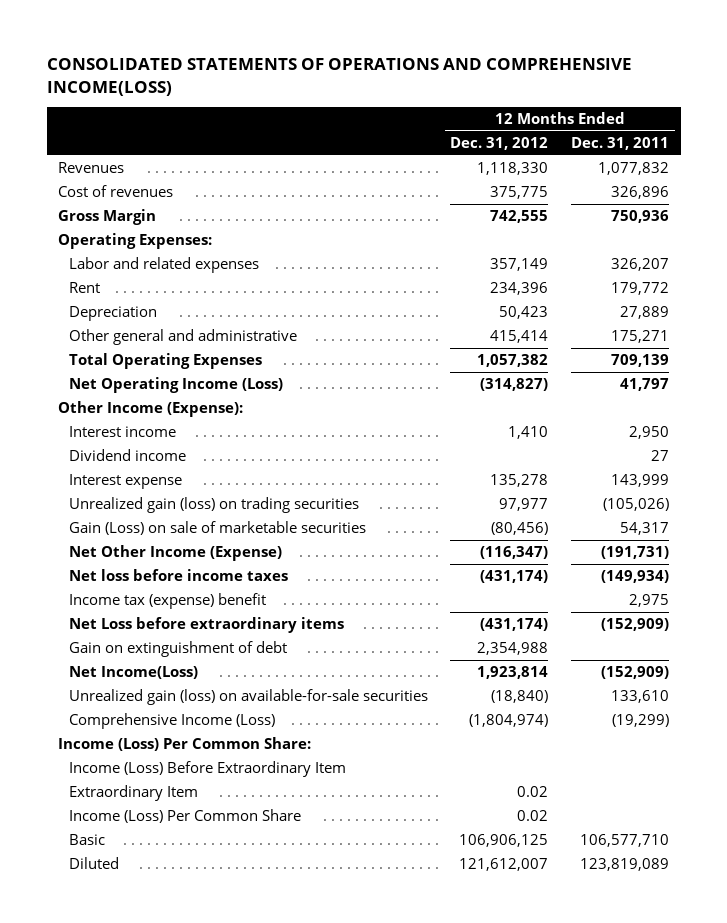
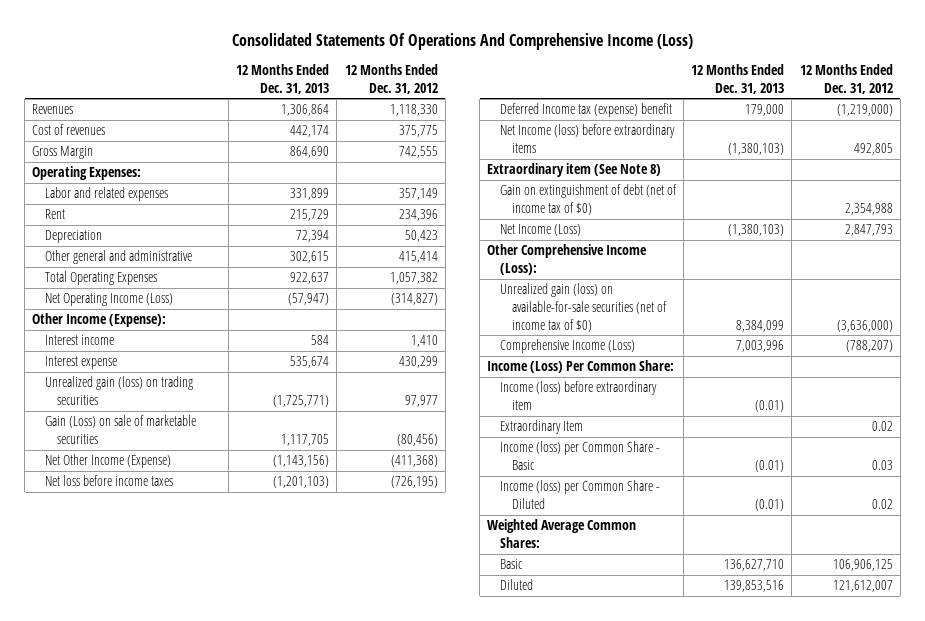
- CONSOLIDATED STATEMENTS OF OPERATIONS AND COMPREHENSIVE INCOME(LOSS)
+ Consolidated Statements Of Operations And Comprehensive Income (Loss)
- | 12 Months Ended Dec. 31, 2012 | 12 Months Ended Dec. 31, 2011
+ | 12 Months Ended Dec. 31, 2013 | 12 Months Ended Dec. 31, 2012
- Dividend income | | 27
- Interest expense | 135,278 | 143,999
+ Interest expense | 535,674 | 430,299
- Net Other Income (Expense) | (116,347) | (191,731)
- Net loss before income taxes | (431,174) | (149,934)
- Income tax (expense) benefit | | 2,975
- Net Loss before extraordinary items | (431,174) | (152,909)
- Gain on extinguishment of debt | 2,354,988 |
- Net Income(Loss) | 1,923,814 | (152,909)
- Unrealized gain (loss) on available-for-sale securities | (18,840) | 133,610
- Comprehensive Income (Loss) | (1,804,974) | (19,299)
+ Net Other Income (Expense) | (1,143,156) | (411,368)
+ Net loss before income taxes | (1,201,103) | (726,195)
+ Deferred Income tax (expense) benefit | 179,000 | (1,219,000)
+ Net Income (loss) before extraordinary items | (1,380,103) | 492,805
+ Extraordinary item (See Note 8)
+ Gain on extinguishment of debt (net of income tax of $0) | | 2,354,988
+ Net Income (Loss) | (1,380,103) | 2,847,793
+ Other Comprehensive Income (Loss):
+ Unrealized gain (loss) on available-for-sale securities (net of income tax of $0) | 8,384,099 | (3,636,000)
+ Comprehensive Income (Loss) | 7,003,996 | (788,207)
- Income (Loss) Before Extraordinary Item
+ Income (loss) before extraordinary item | (0.01) |
- Income (Loss) Per Common Share | 0.02 |
+ Income (loss) per Common Share - Basic | (0.01) | 0.03
+ Income (loss) per Common Share - Diluted | (0.01) | 0.02
+ Weighted Average Common Shares:

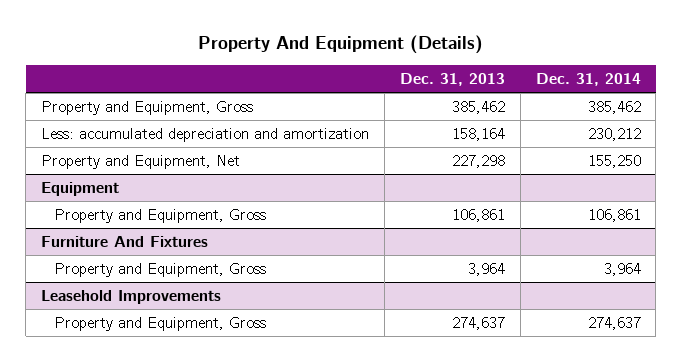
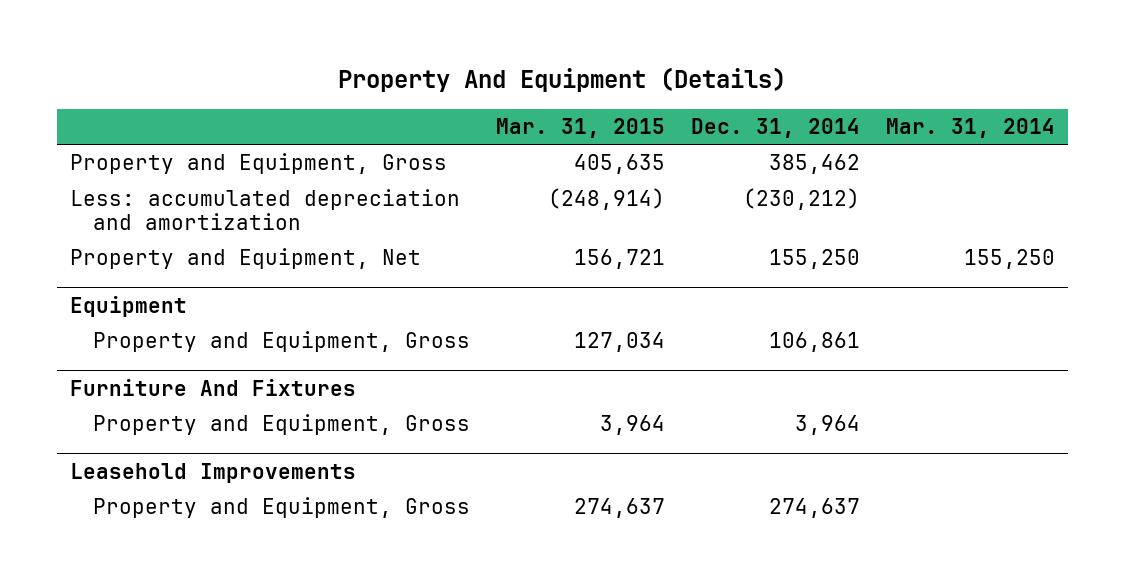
- | Dec. 31, 2013 | Dec. 31, 2014
+ | Mar. 31, 2015 | Dec. 31, 2014 | Mar. 31, 2014
- Less: accumulated depreciation and amortization | 158,164 | 230,212
+ Less: accumulated depreciation and amortization | (248,914) | (230,212) |

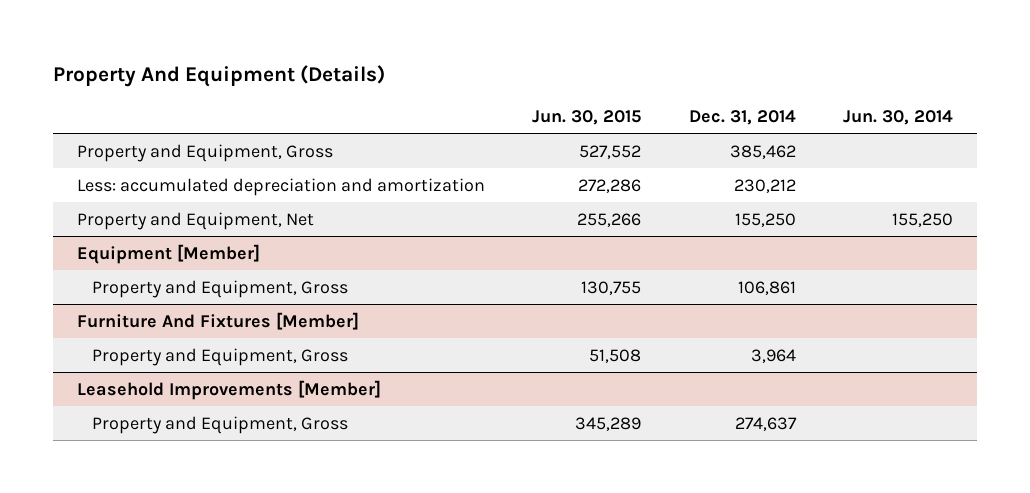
- | Mar. 31, 2015 | Dec. 31, 2014 | Mar. 31, 2014
+ | Jun. 30, 2015 | Dec. 31, 2014 | Jun. 30, 2014
- Less: accumulated depreciation and amortization | (248,914) | (230,212) |
+ Less: accumulated depreciation and amortization | 272,286 | 230,212 |
- Equipment
+ Equipment [Member]
- Furniture And Fixtures
+ Furniture And Fixtures [Member]
- Leasehold Improvements
+ Leasehold Improvements [Member]

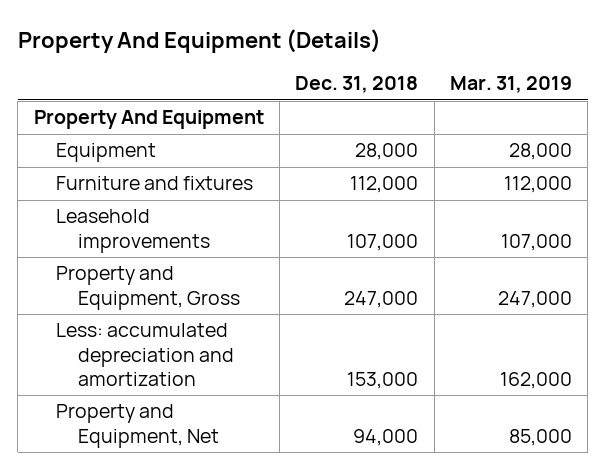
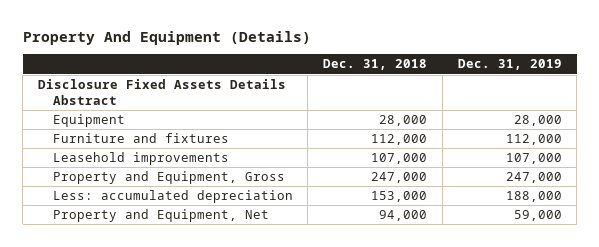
- | Dec. 31, 2018 | Mar. 31, 2019
+ | Dec. 31, 2018 | Dec. 31, 2019
- Property And Equipment
+ Disclosure Fixed Assets Details Abstract
- Less: accumulated depreciation and amortization | 153,000 | 162,000
+ Less: accumulated depreciation | 153,000 | 188,000

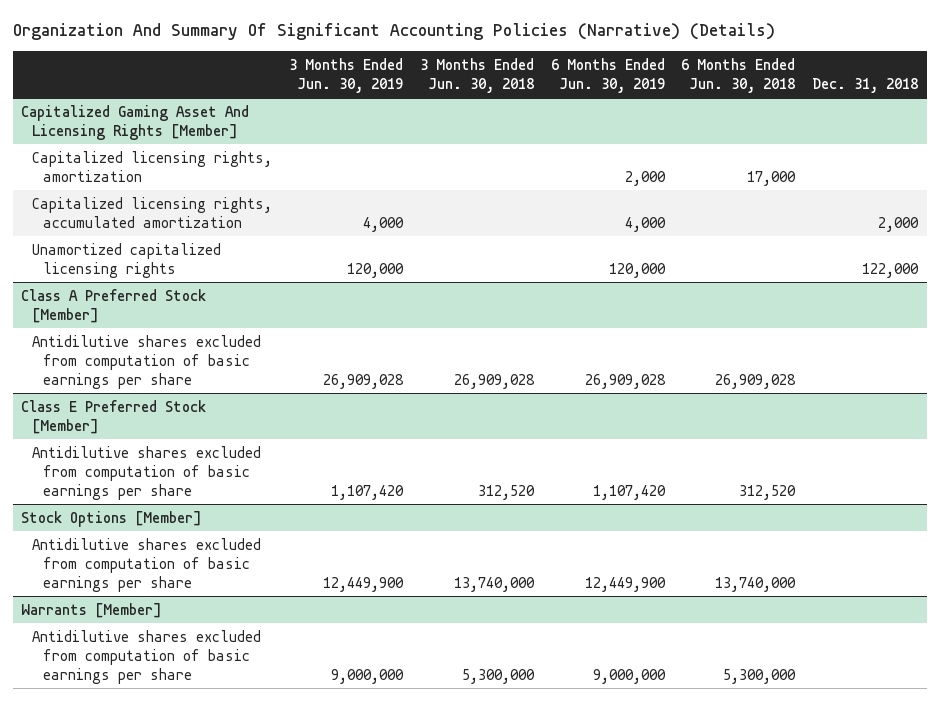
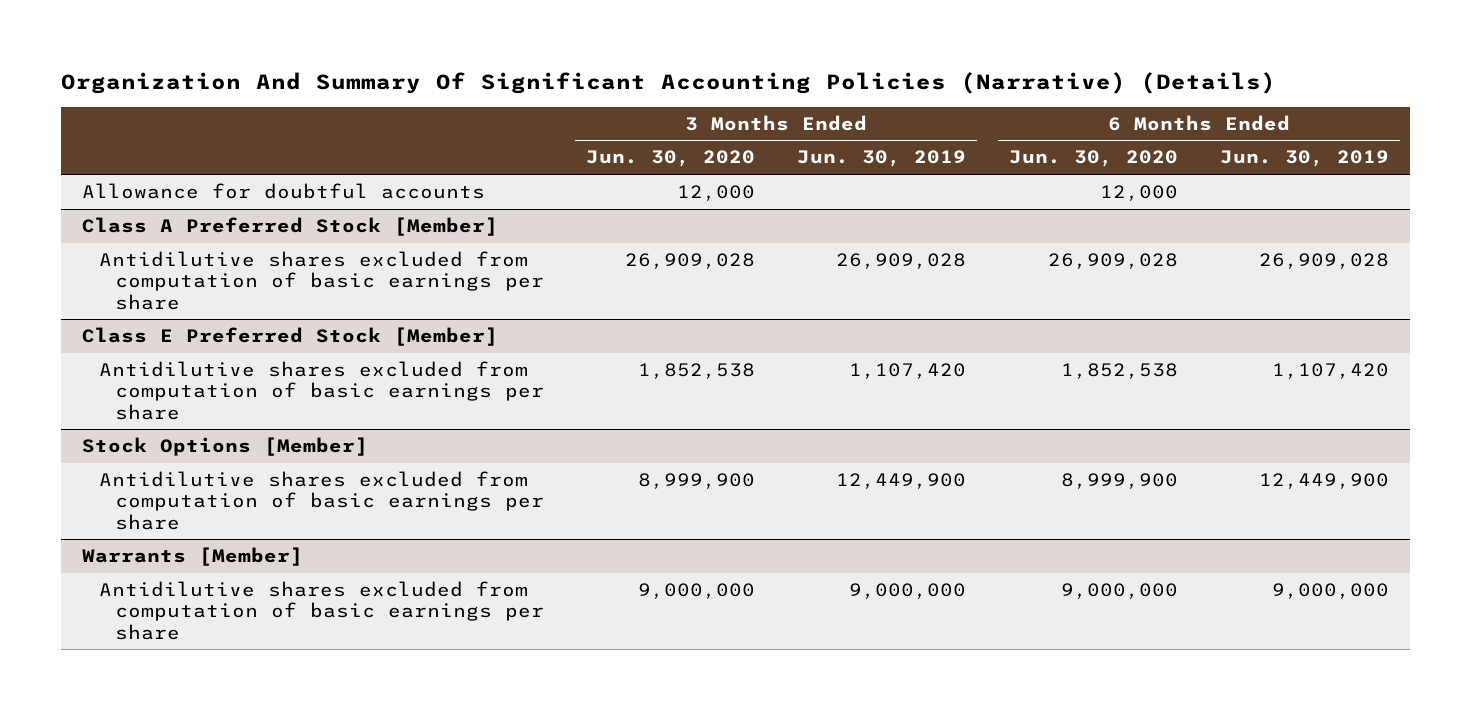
- | 3 Months Ended Jun. 30, 2019 | 3 Months Ended Jun. 30, 2018 | 6 Months Ended Jun. 30, 2019 | 6 Months Ended Jun. 30, 2018 | Dec. 31, 2018
+ | 3 Months Ended Jun. 30, 2020 | 3 Months Ended Jun. 30, 2019 | 6 Months Ended Jun. 30, 2020 | 6 Months Ended Jun. 30, 2019
- Capitalized Gaming Asset And Licensing Rights [Member]
- Capitalized licensing rights, amortization | | | 2,000 | 17,000 |
- Capitalized licensing rights, accumulated amortization | 4,000 | | 4,000 | | 2,000
- Unamortized capitalized licensing rights | 120,000 | | 120,000 | | 122,000
+ Allowance for doubtful accounts | 12,000 | | 12,000 |

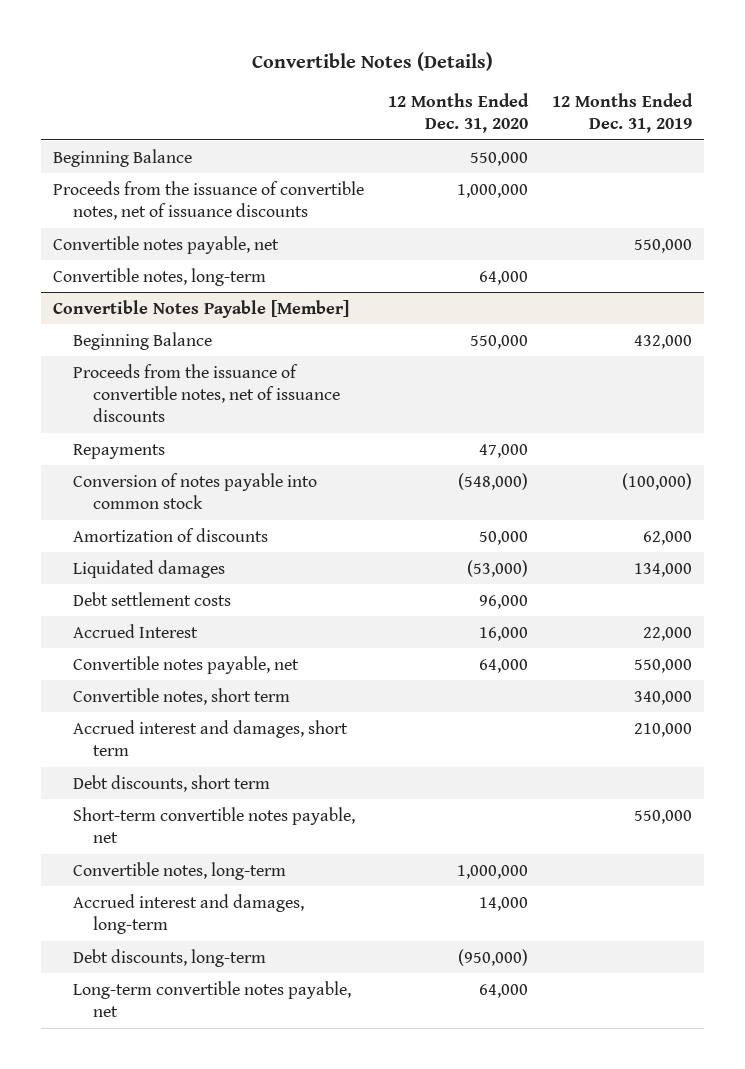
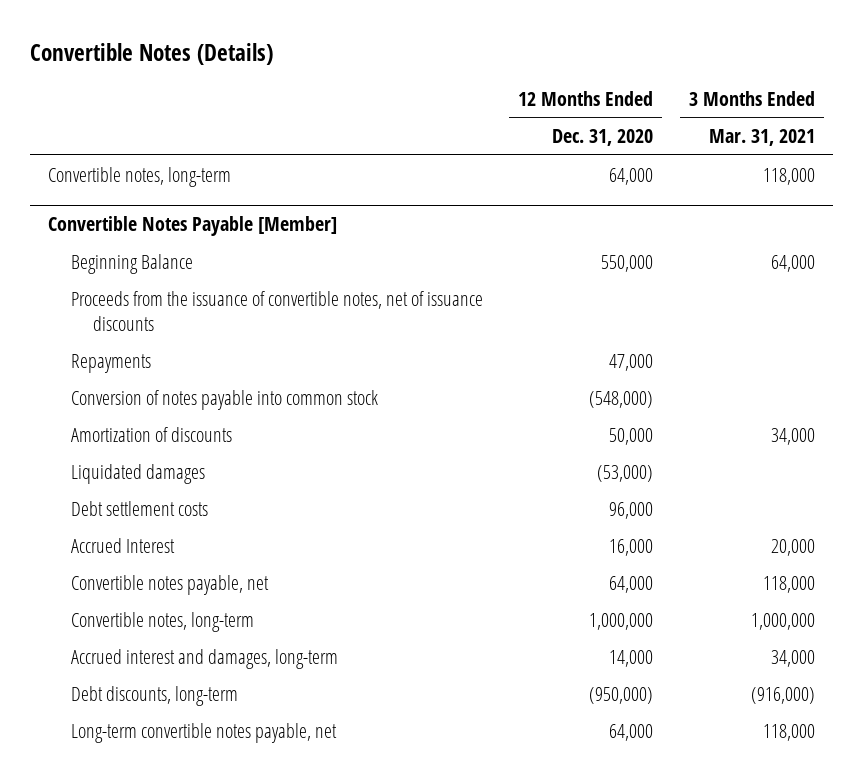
- | 12 Months Ended Dec. 31, 2020 | 12 Months Ended Dec. 31, 2019
+ | 12 Months Ended Dec. 31, 2020 | 3 Months Ended Mar. 31, 2021
- Beginning Balance | 550,000 |
- Proceeds from the issuance of convertible notes, net of issuance discounts | 1,000,000 |
- Convertible notes payable, net | | 550,000
@ Convertible Notes Payable [Member]
- Convertible notes, short term | | 340,000
- Accrued interest and damages, short term | | 210,000
- Debt discounts, short term
- Short-term convertible notes payable, net | | 550,000

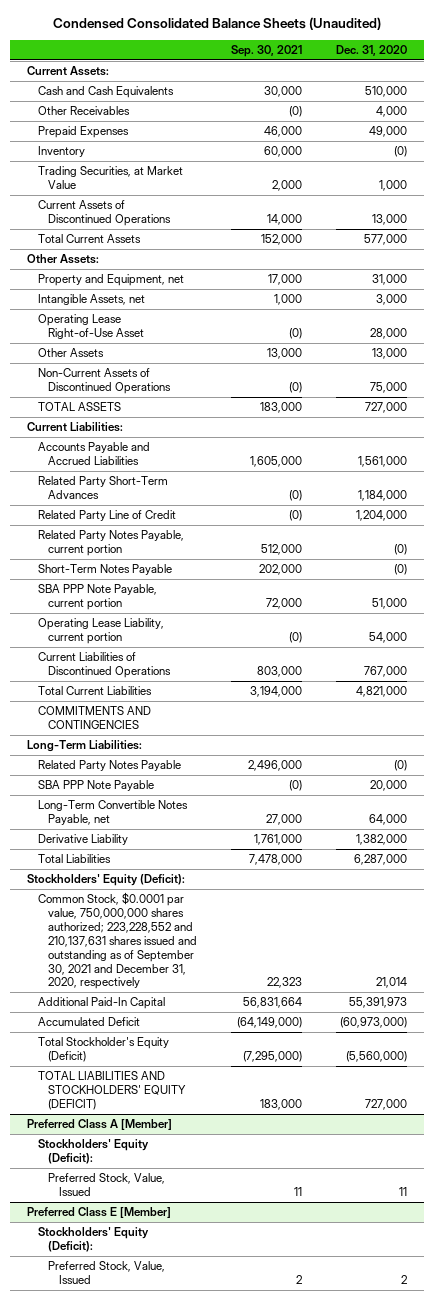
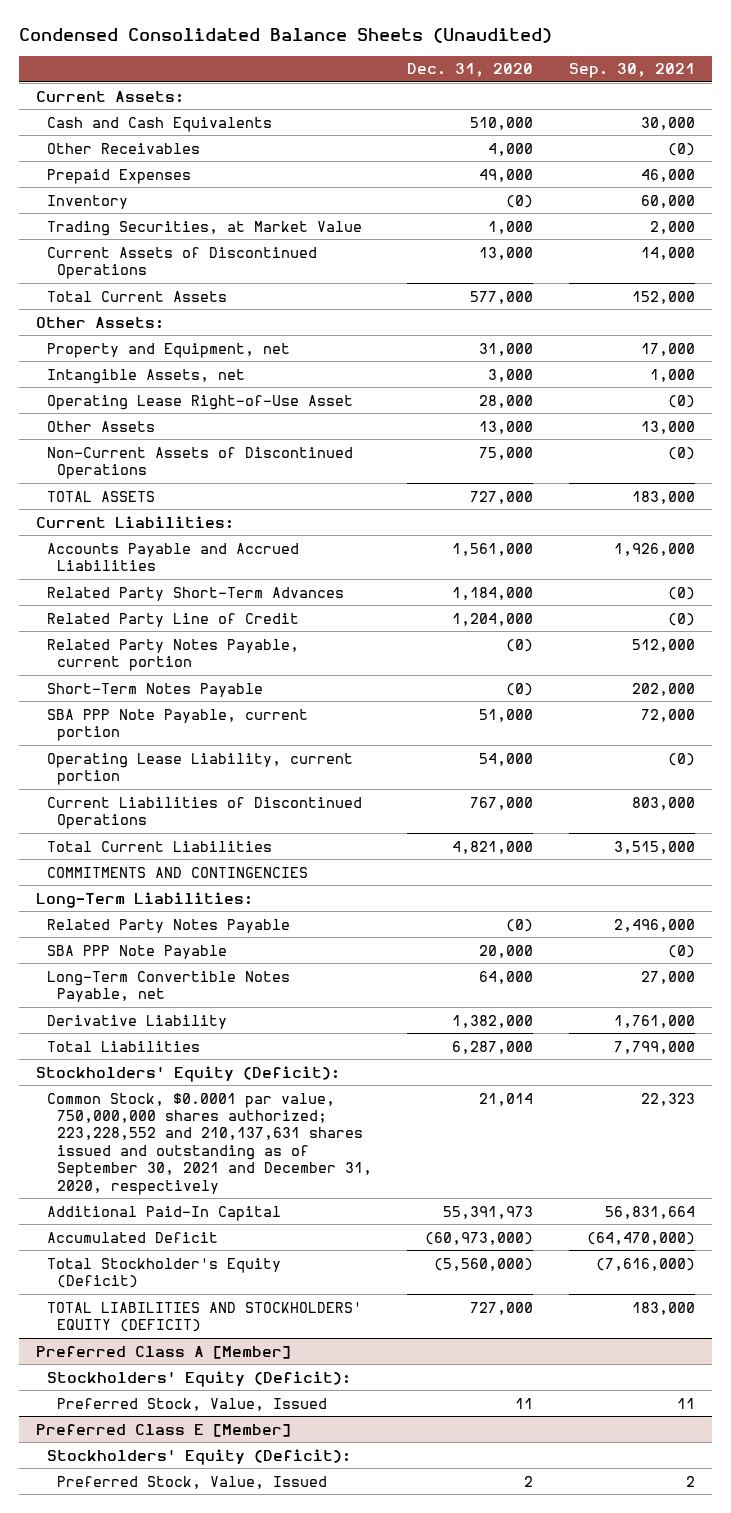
- | Sep. 30, 2021 | Dec. 31, 2020
+ | Dec. 31, 2020 | Sep. 30, 2021
- Accounts Payable and Accrued Liabilities | 1,605,000 | 1,561,000
+ Accounts Payable and Accrued Liabilities | 1,561,000 | 1,926,000
- Total Current Liabilities | 3,194,000 | 4,821,000
+ Total Current Liabilities | 4,821,000 | 3,515,000
- Total Liabilities | 7,478,000 | 6,287,000
+ Total Liabilities | 6,287,000 | 7,799,000
- Accumulated Deficit | (64,149,000) | (60,973,000)
- Total Stockholder's Equity (Deficit) | (7,295,000) | (5,560,000)
+ Accumulated Deficit | (60,973,000) | (64,470,000)
+ Total Stockholder's Equity (Deficit) | (5,560,000) | (7,616,000)

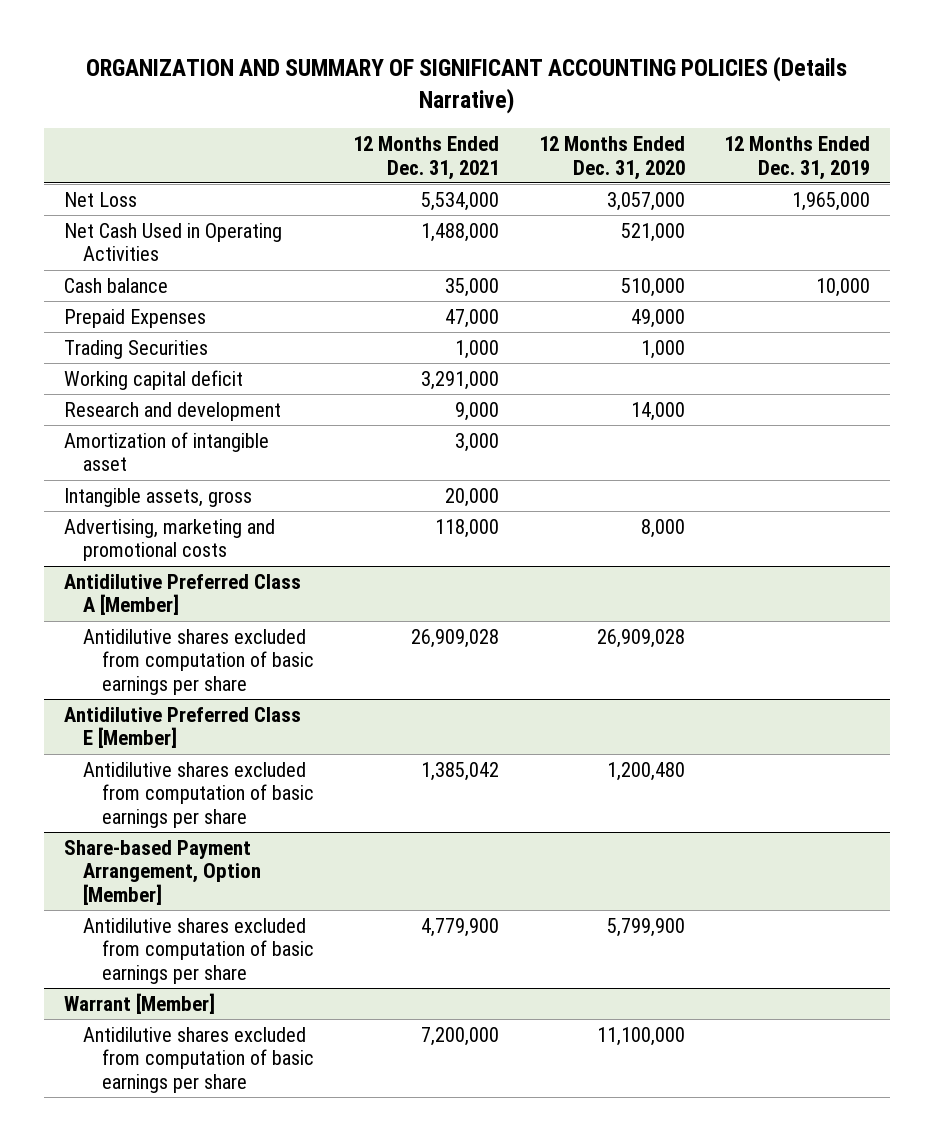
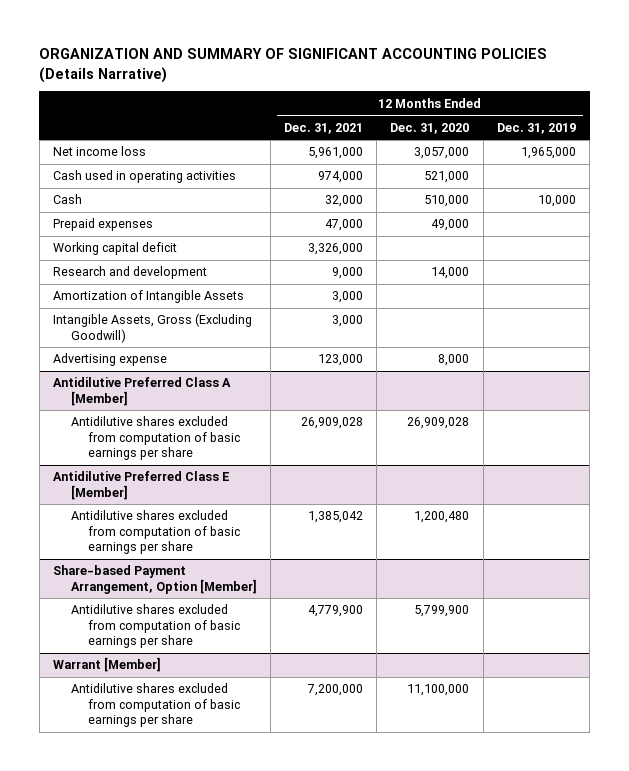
- Net Loss | 5,534,000 | 3,057,000 | 1,965,000
- Net Cash Used in Operating Activities | 1,488,000 | 521,000 |
- Cash balance | 35,000 | 510,000 | 10,000
- Prepaid Expenses | 47,000 | 49,000 |
- Trading Securities | 1,000 | 1,000 |
- Working capital deficit | 3,291,000 | |
+ Net income loss | 5,961,000 | 3,057,000 | 1,965,000
+ Cash used in operating activities | 974,000 | 521,000 |
+ Cash | 32,000 | 510,000 | 10,000
+ Prepaid expenses | 47,000 | 49,000 |
+ Working capital deficit | 3,326,000 | |
- Amortization of intangible asset | 3,000 | |
- Intangible assets, gross | 20,000 | |
- Advertising, marketing and promotional costs | 118,000 | 8,000 |
+ Amortization of Intangible Assets | 3,000 | |
+ Intangible Assets, Gross (Excluding Goodwill) | 3,000 | |
+ Advertising expense | 123,000 | 8,000 |

